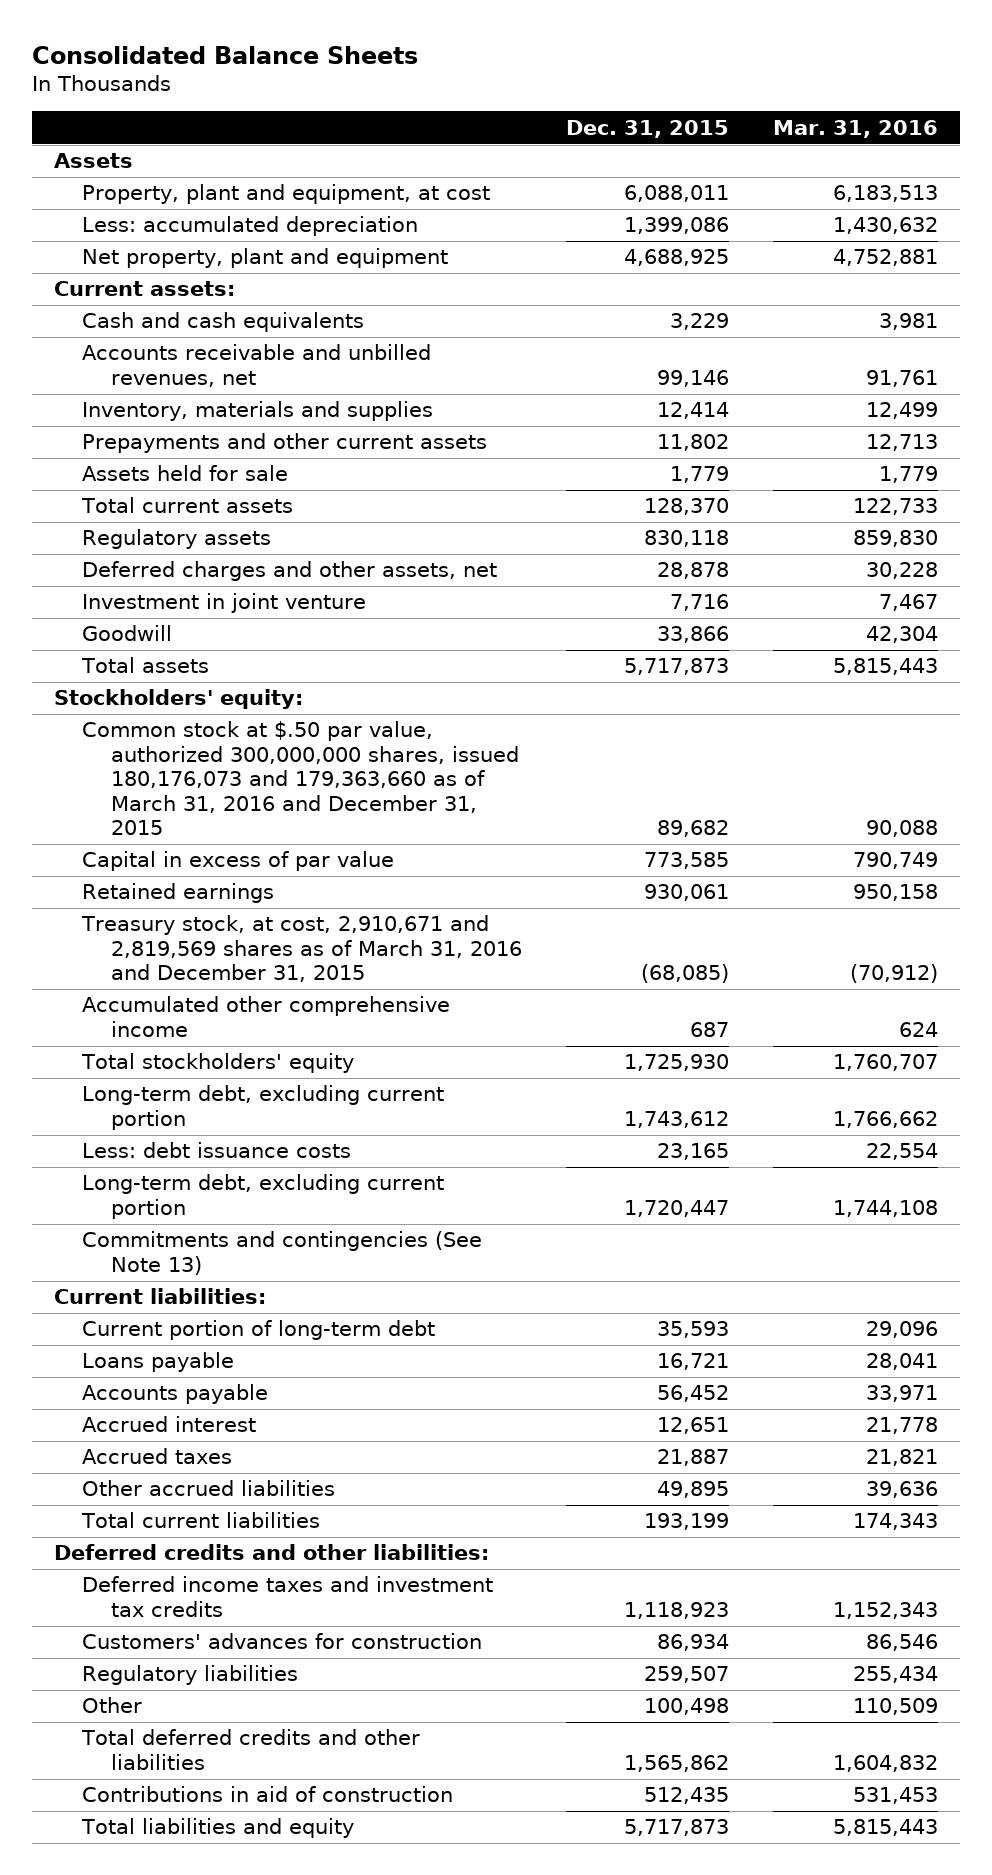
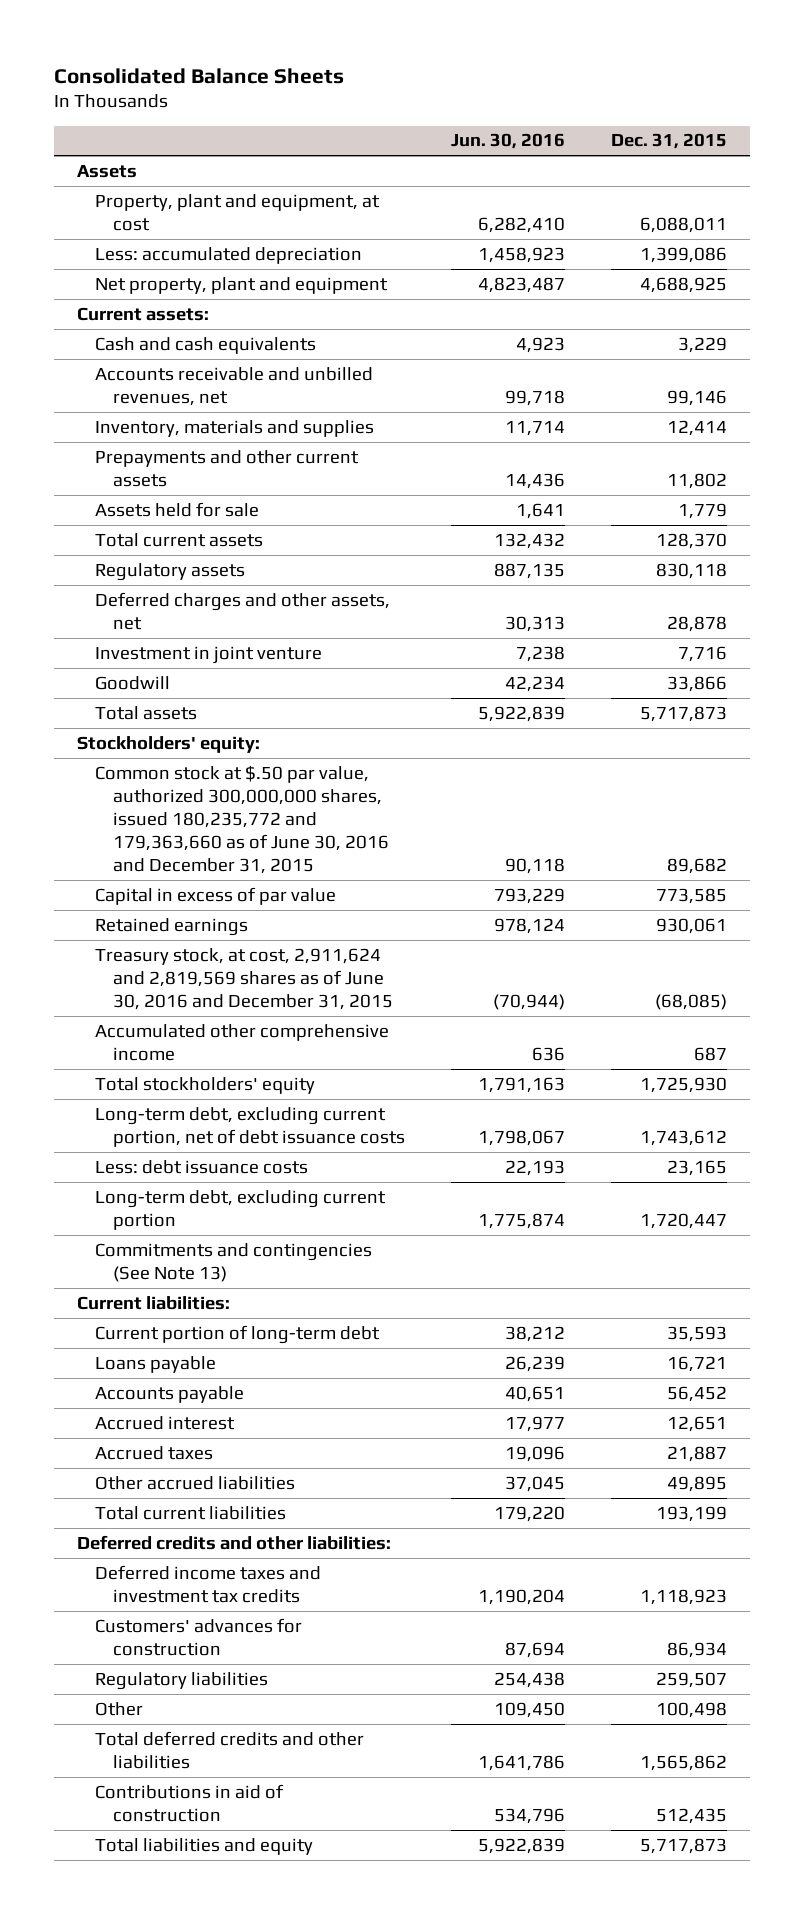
- | Dec. 31, 2015 | Mar. 31, 2016
+ | Jun. 30, 2016 | Dec. 31, 2015
- Common stock at $.50 par value, authorized 300,000,000 shares, issued 180,176,073 and 179,363,660 as of March 31, 2016 and December 31, 2015 | 89,682 | 90,088
+ Common stock at $.50 par value, authorized 300,000,000 shares, issued 180,235,772 and 179,363,660 as of June 30, 2016 and December 31, 2015 | 90,118 | 89,682
- Treasury stock, at cost, 2,910,671 and 2,819,569 shares as of March 31, 2016 and December 31, 2015 | (68,085) | (70,912)
+ Treasury stock, at cost, 2,911,624 and 2,819,569 shares as of June 30, 2016 and December 31, 2015 | (70,944) | (68,085)
- Long-term debt, excluding current portion | 1,743,612 | 1,766,662
+ Long-term debt, excluding current portion, net of debt issuance costs | 1,798,067 | 1,743,612

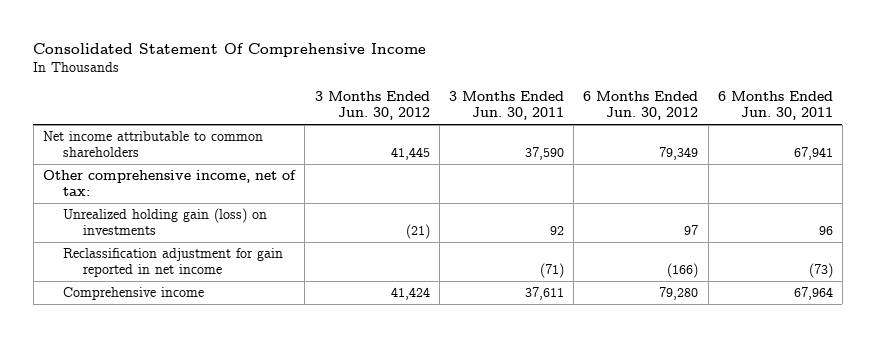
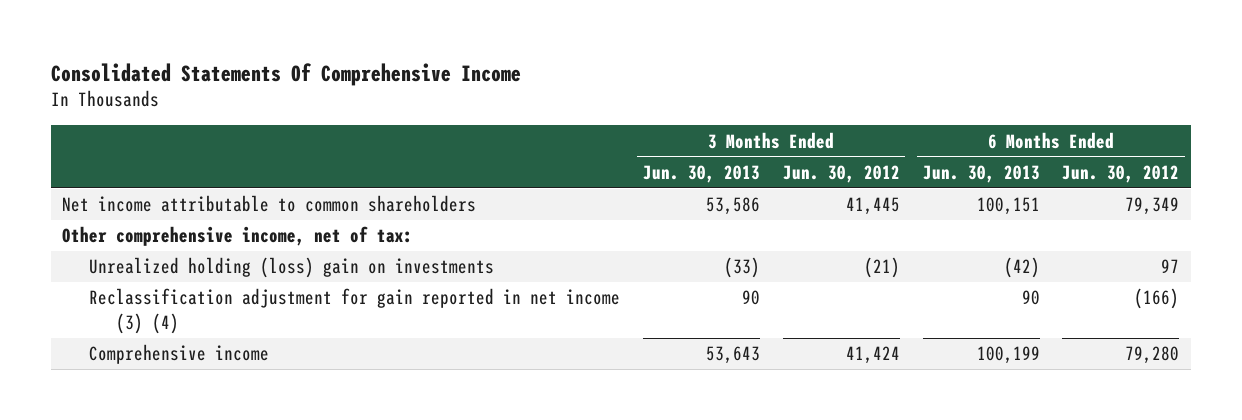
- Consolidated Statement Of Comprehensive Income
+ Consolidated Statements Of Comprehensive Income
- | 3 Months Ended Jun. 30, 2012 | 3 Months Ended Jun. 30, 2011 | 6 Months Ended Jun. 30, 2012 | 6 Months Ended Jun. 30, 2011
+ | 3 Months Ended Jun. 30, 2013 | 3 Months Ended Jun. 30, 2012 | 6 Months Ended Jun. 30, 2013 | 6 Months Ended Jun. 30, 2012
- Unrealized holding gain (loss) on investments | (21) | 92 | 97 | 96
- Reclassification adjustment for gain reported in net income | | (71) | (166) | (73)
+ Unrealized holding (loss) gain on investments | (33) | (21) | (42) | 97
+ Reclassification adjustment for gain reported in net income (3) (4) | 90 | | 90 | (166)

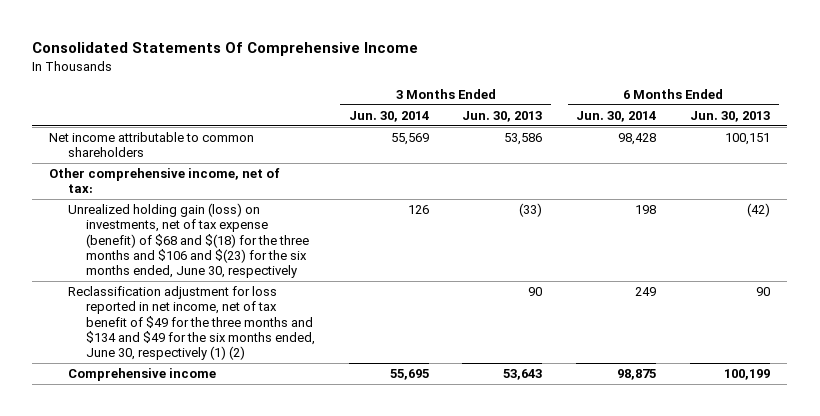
- | 3 Months Ended Jun. 30, 2013 | 3 Months Ended Jun. 30, 2012 | 6 Months Ended Jun. 30, 2013 | 6 Months Ended Jun. 30, 2012
+ | 3 Months Ended Jun. 30, 2014 | 3 Months Ended Jun. 30, 2013 | 6 Months Ended Jun. 30, 2014 | 6 Months Ended Jun. 30, 2013
- Unrealized holding (loss) gain on investments | (33) | (21) | (42) | 97
- Reclassification adjustment for gain reported in net income (3) (4) | 90 | | 90 | (166)
+ Unrealized holding gain (loss) on investments, net of tax expense (benefit) of $68 and $(18) for the three months and $106 and $(23) for the six months ended, June 30, respectively | 126 | (33) | 198 | (42)
+ Reclassification adjustment for loss reported in net income, net of tax benefit of $49 for the three months and $134 and $49 for the six months ended, June 30, respectively (1) (2) | | 90 | 249 | 90

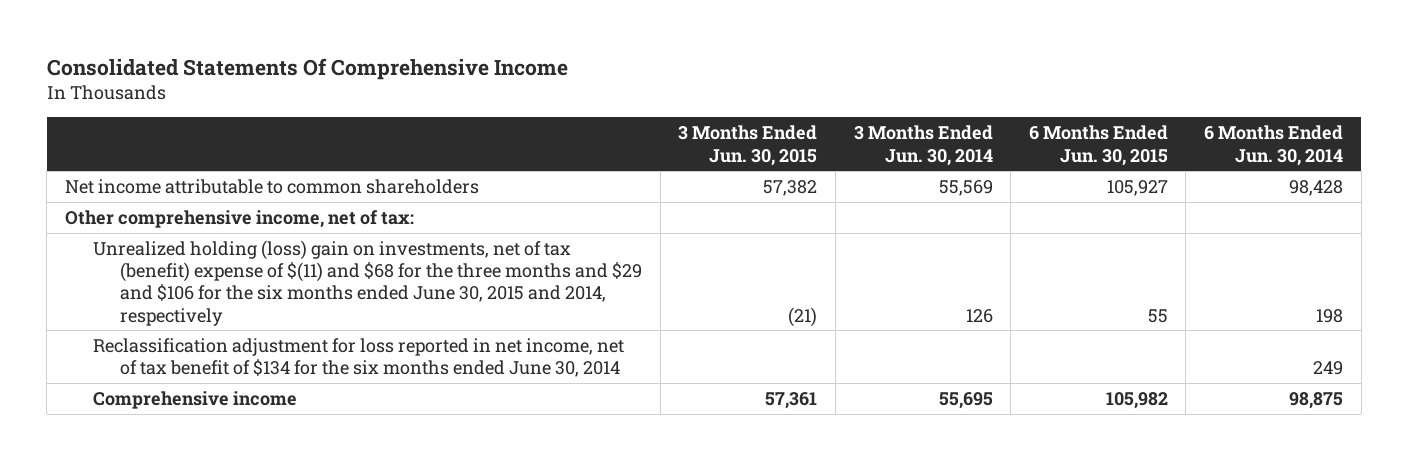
- | 3 Months Ended Jun. 30, 2014 | 3 Months Ended Jun. 30, 2013 | 6 Months Ended Jun. 30, 2014 | 6 Months Ended Jun. 30, 2013
+ | 3 Months Ended Jun. 30, 2015 | 3 Months Ended Jun. 30, 2014 | 6 Months Ended Jun. 30, 2015 | 6 Months Ended Jun. 30, 2014
- Unrealized holding gain (loss) on investments, net of tax expense (benefit) of $68 and $(18) for the three months and $106 and $(23) for the six months ended, June 30, respectively | 126 | (33) | 198 | (42)
- Reclassification adjustment for loss reported in net income, net of tax benefit of $49 for the three months and $134 and $49 for the six months ended, June 30, respectively (1) (2) | | 90 | 249 | 90
+ Unrealized holding (loss) gain on investments, net of tax (benefit) expense of $(11) and $68 for the three months and $29 and $106 for the six months ended June 30, 2015 and 2014, respectively | (21) | 126 | 55 | 198
+ Reclassification adjustment for loss reported in net income, net of tax benefit of $134 for the six months ended June 30, 2014 | | | | 249

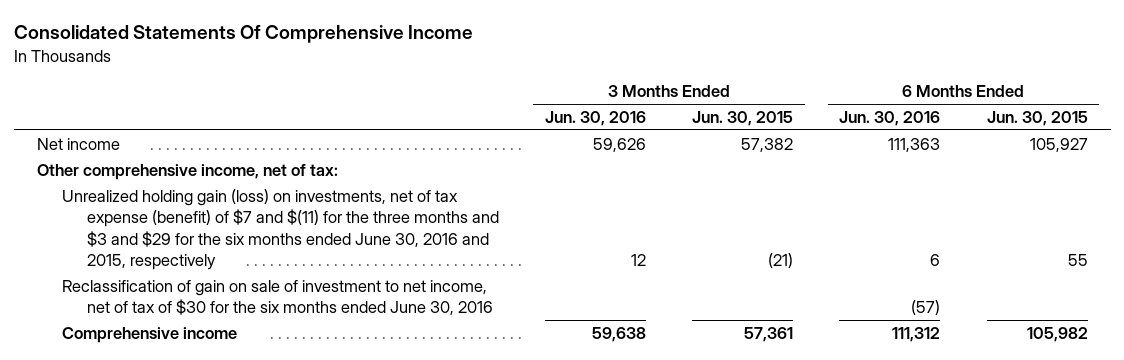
- | 3 Months Ended Jun. 30, 2015 | 3 Months Ended Jun. 30, 2014 | 6 Months Ended Jun. 30, 2015 | 6 Months Ended Jun. 30, 2014
+ | 3 Months Ended Jun. 30, 2016 | 3 Months Ended Jun. 30, 2015 | 6 Months Ended Jun. 30, 2016 | 6 Months Ended Jun. 30, 2015
- Net income attributable to common shareholders | 57,382 | 55,569 | 105,927 | 98,428
+ Net income | 59,626 | 57,382 | 111,363 | 105,927
- Unrealized holding (loss) gain on investments, net of tax (benefit) expense of $(11) and $68 for the three months and $29 and $106 for the six months ended June 30, 2015 and 2014, respectively | (21) | 126 | 55 | 198
- Reclassification adjustment for loss reported in net income, net of tax benefit of $134 for the six months ended June 30, 2014 | | | | 249
+ Unrealized holding gain (loss) on investments, net of tax expense (benefit) of $7 and $(11) for the three months and $3 and $29 for the six months ended June 30, 2016 and 2015, respectively | 12 | (21) | 6 | 55
+ Reclassification of gain on sale of investment to net income, net of tax of $30 for the six months ended June 30, 2016 | | | (57) |

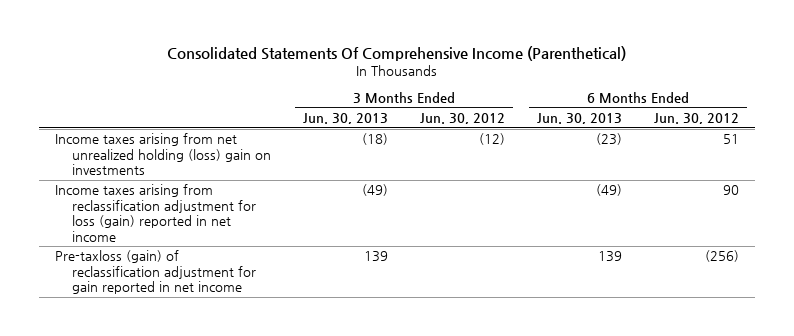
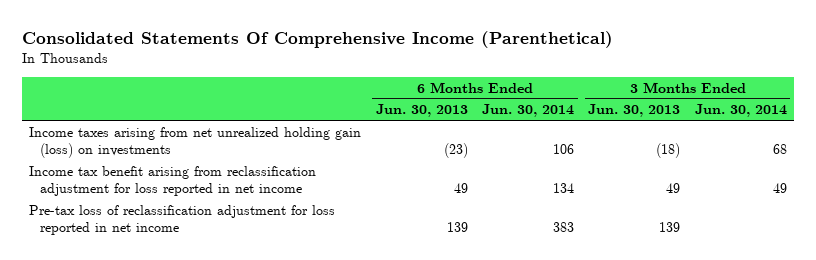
- | 3 Months Ended Jun. 30, 2013 | 3 Months Ended Jun. 30, 2012 | 6 Months Ended Jun. 30, 2013 | 6 Months Ended Jun. 30, 2012
+ | 6 Months Ended Jun. 30, 2013 | 6 Months Ended Jun. 30, 2014 | 3 Months Ended Jun. 30, 2013 | 3 Months Ended Jun. 30, 2014
- Income taxes arising from net unrealized holding (loss) gain on investments | (18) | (12) | (23) | 51
- Income taxes arising from reclassification adjustment for loss (gain) reported in net income | (49) | | (49) | 90
- Pre-taxloss (gain) of reclassification adjustment for gain reported in net income | 139 | | 139 | (256)
+ Income taxes arising from net unrealized holding gain (loss) on investments | (23) | 106 | (18) | 68
+ Income tax benefit arising from reclassification adjustment for loss reported in net income | 49 | 134 | 49 | 49
+ Pre-tax loss of reclassification adjustment for loss reported in net income | 139 | 383 | 139 |

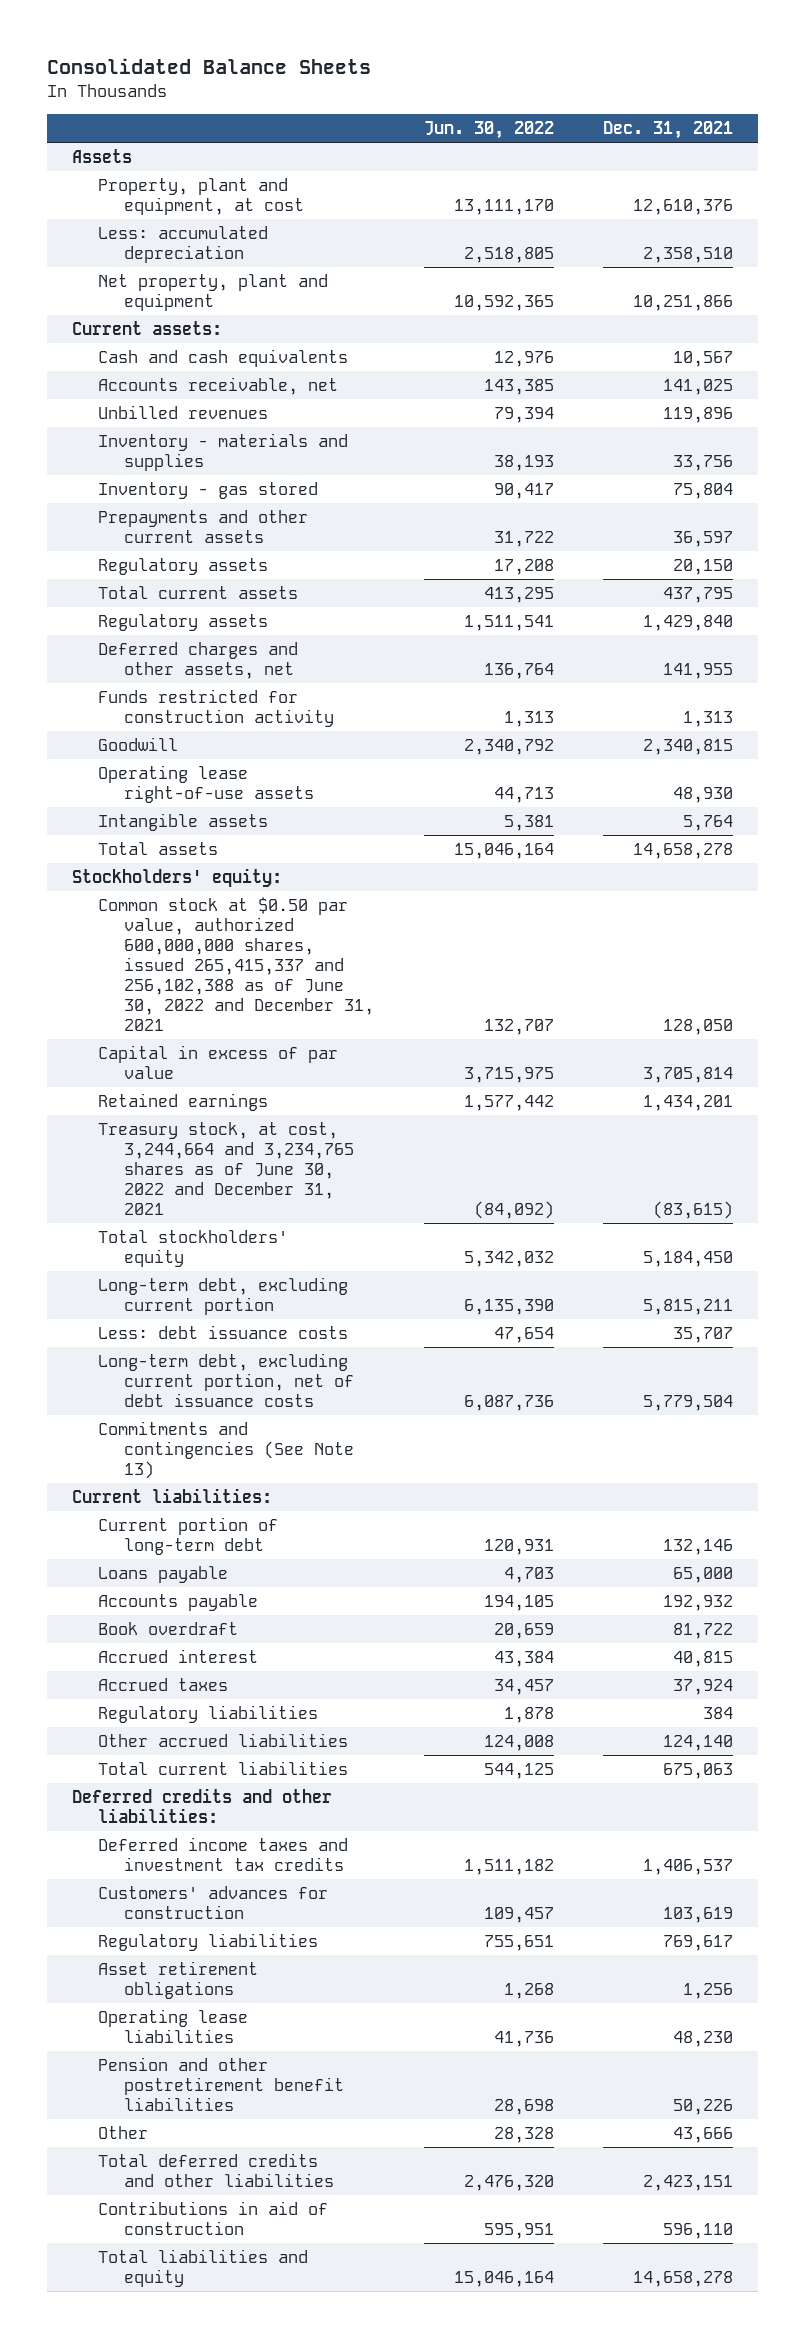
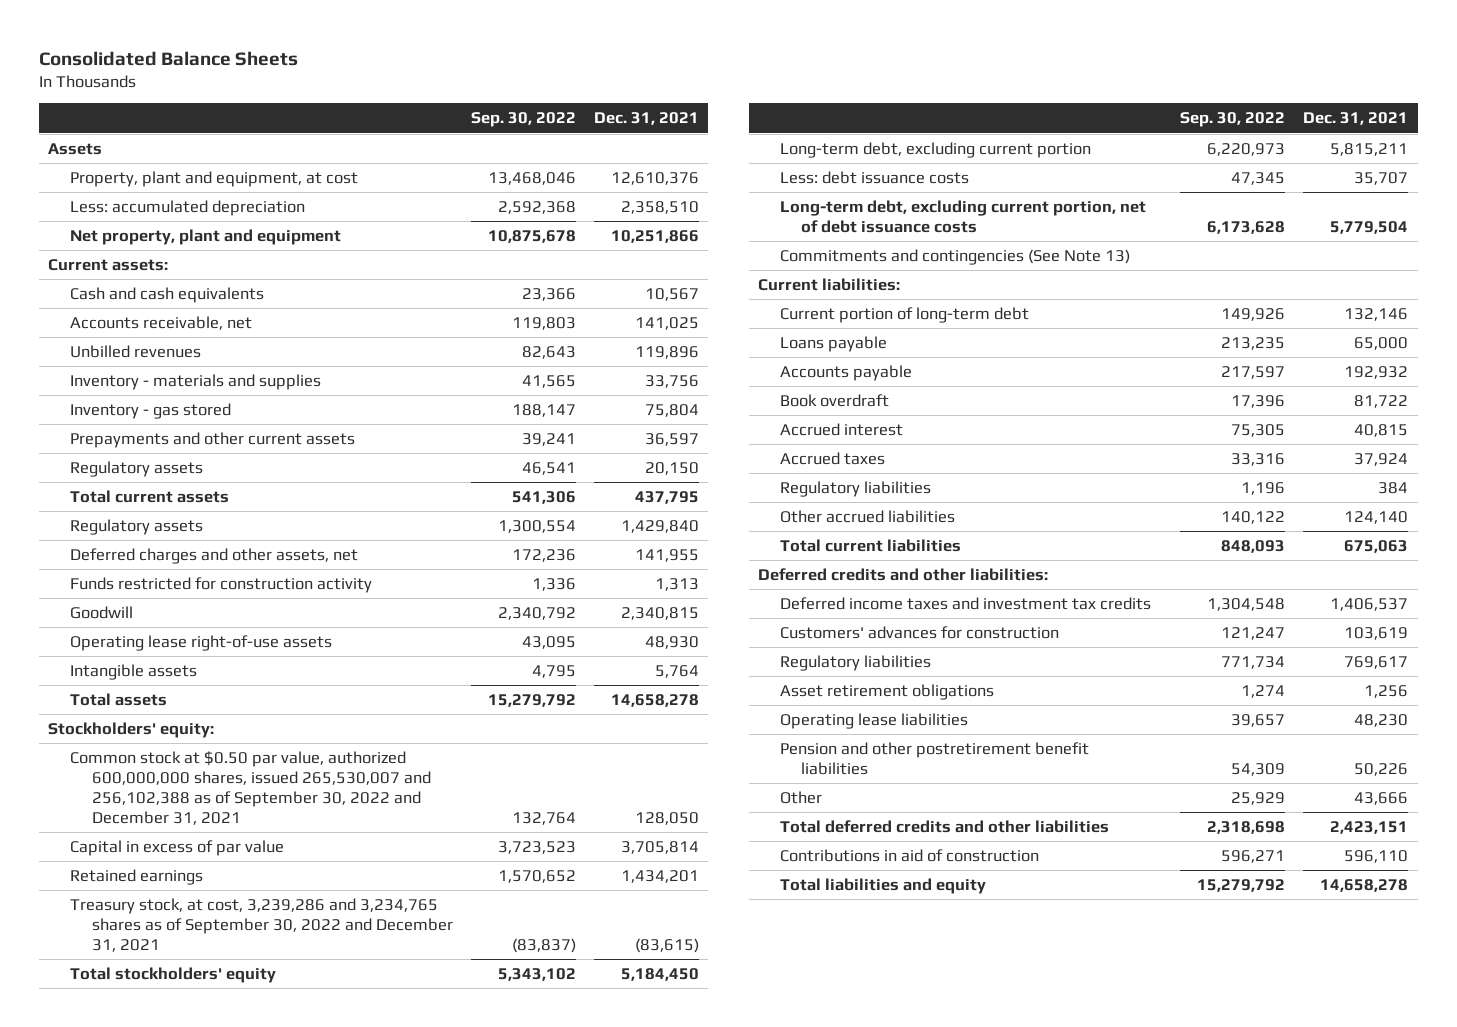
- | Jun. 30, 2022 | Dec. 31, 2021
+ | Sep. 30, 2022 | Dec. 31, 2021
- Common stock at $0.50 par value, authorized 600,000,000 shares, issued 265,415,337 and 256,102,388 as of June 30, 2022 and December 31, 2021 | 132,707 | 128,050
+ Common stock at $0.50 par value, authorized 600,000,000 shares, issued 265,530,007 and 256,102,388 as of September 30, 2022 and December 31, 2021 | 132,764 | 128,050
- Treasury stock, at cost, 3,244,664 and 3,234,765 shares as of June 30, 2022 and December 31, 2021 | (84,092) | (83,615)
+ Treasury stock, at cost, 3,239,286 and 3,234,765 shares as of September 30, 2022 and December 31, 2021 | (83,837) | (83,615)

